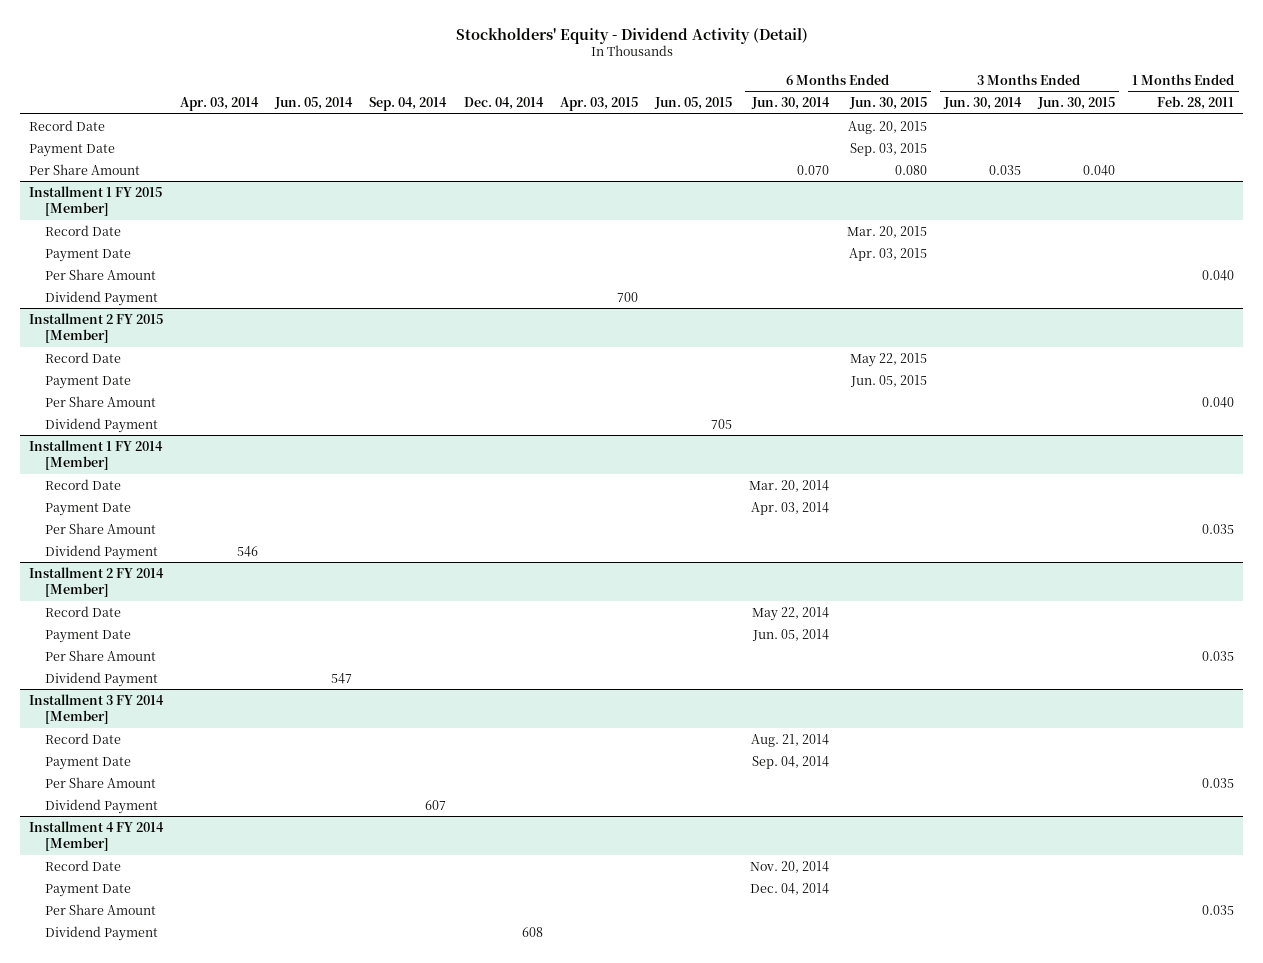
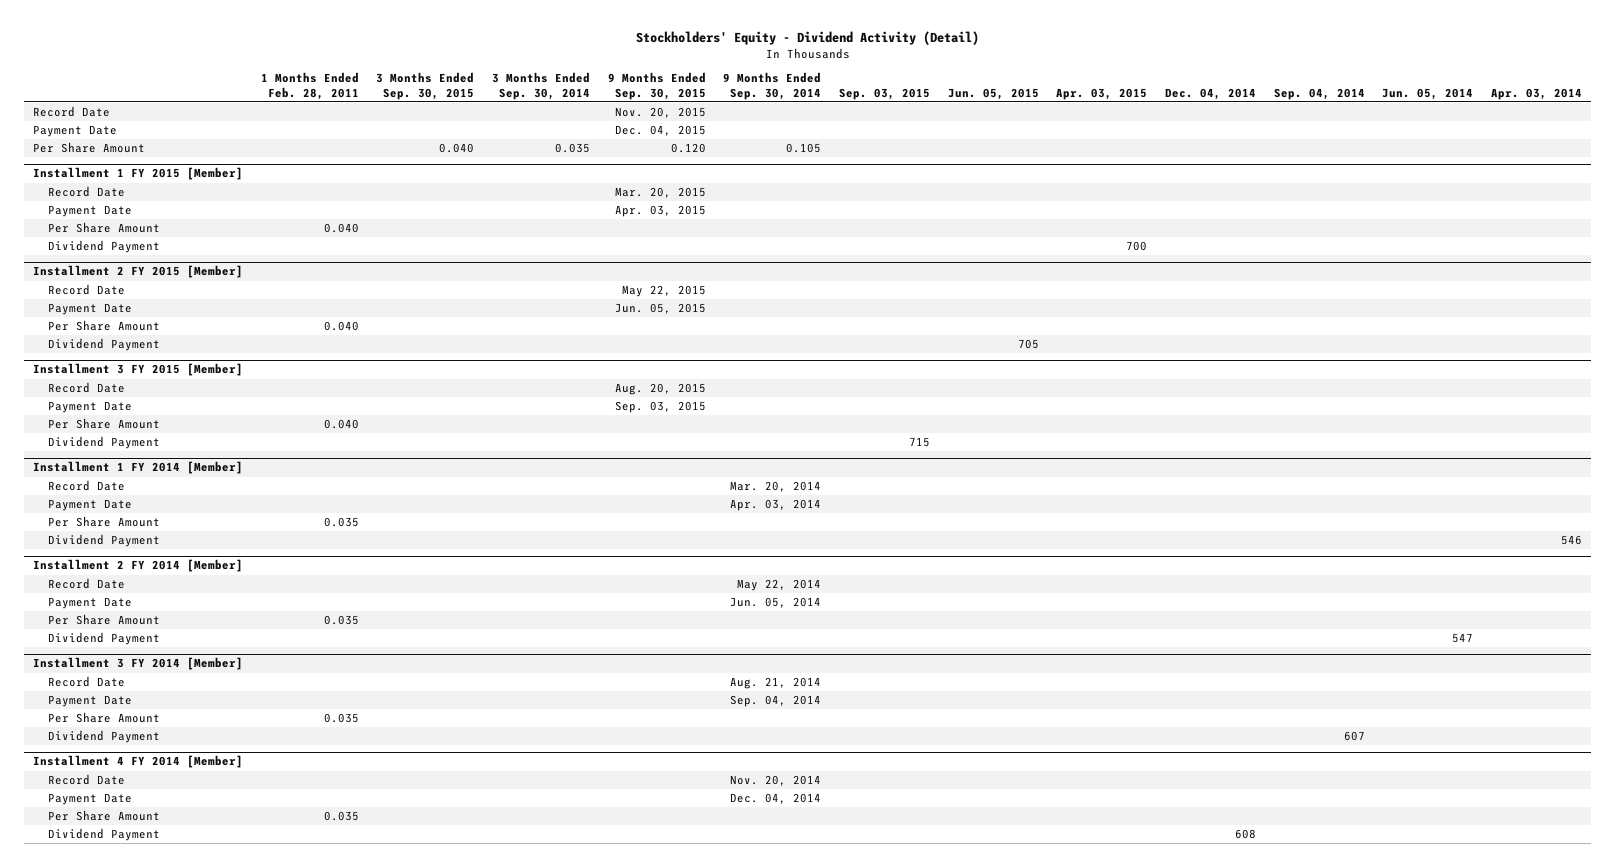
- | Apr. 03, 2014 | Jun. 05, 2014 | Sep. 04, 2014 | Dec. 04, 2014 | Apr. 03, 2015 | Jun. 05, 2015 | 6 Months Ended Jun. 30, 2014 | 6 Months Ended Jun. 30, 2015 | 3 Months Ended Jun. 30, 2014 | 3 Months Ended Jun. 30, 2015 | 1 Months Ended Feb. 28, 2011
+ | 1 Months Ended Feb. 28, 2011 | 3 Months Ended Sep. 30, 2015 | 3 Months Ended Sep. 30, 2014 | 9 Months Ended Sep. 30, 2015 | 9 Months Ended Sep. 30, 2014 | Sep. 03, 2015 | Jun. 05, 2015 | Apr. 03, 2015 | Dec. 04, 2014 | Sep. 04, 2014 | Jun. 05, 2014 | Apr. 03, 2014
+ Installment 3 FY 2015 [Member]
+ Record Date | | | | Aug. 20, 2015 | | | | | | | |
+ Payment Date | | | | Sep. 03, 2015 | | | | | | | |
+ Per Share Amount | 0.040 | | | | | | | | | | |
+ Dividend Payment | | | | | | 715 | | | | | |

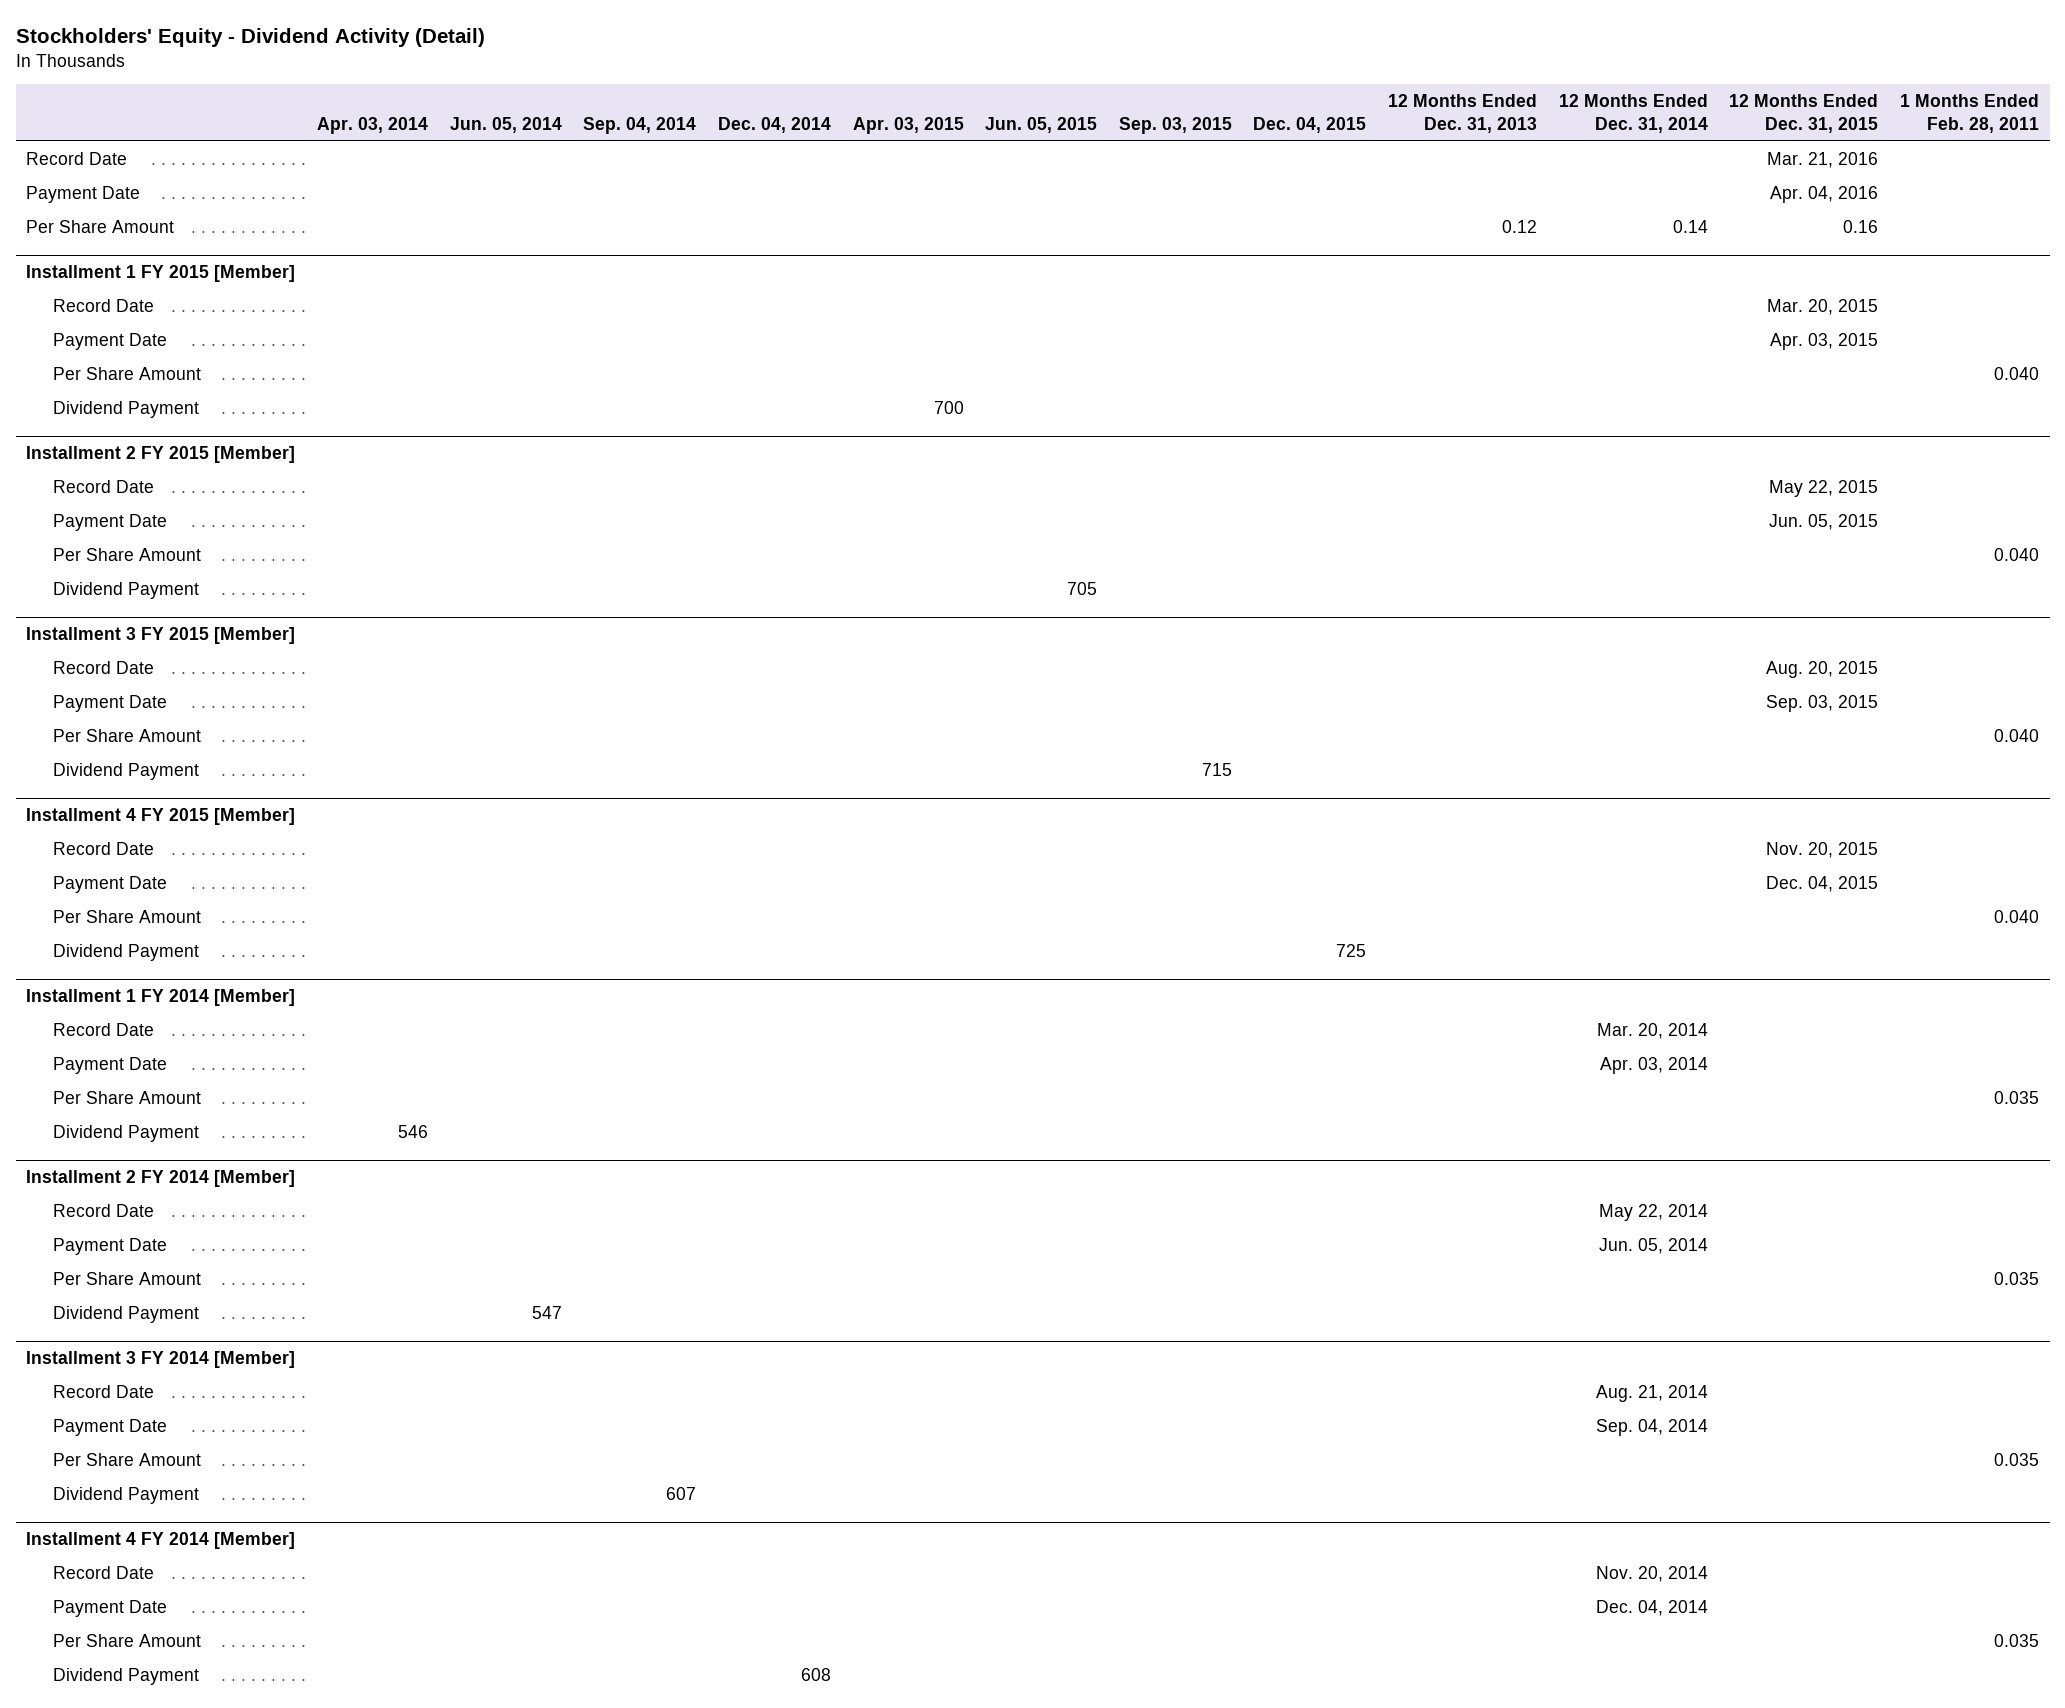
- | 1 Months Ended Feb. 28, 2011 | 3 Months Ended Sep. 30, 2015 | 3 Months Ended Sep. 30, 2014 | 9 Months Ended Sep. 30, 2015 | 9 Months Ended Sep. 30, 2014 | Sep. 03, 2015 | Jun. 05, 2015 | Apr. 03, 2015 | Dec. 04, 2014 | Sep. 04, 2014 | Jun. 05, 2014 | Apr. 03, 2014
+ | Apr. 03, 2014 | Jun. 05, 2014 | Sep. 04, 2014 | Dec. 04, 2014 | Apr. 03, 2015 | Jun. 05, 2015 | Sep. 03, 2015 | Dec. 04, 2015 | 12 Months Ended Dec. 31, 2013 | 12 Months Ended Dec. 31, 2014 | 12 Months Ended Dec. 31, 2015 | 1 Months Ended Feb. 28, 2011
+ Installment 4 FY 2015 [Member]
+ Record Date | | | | | | | | | | | Nov. 20, 2015 |
+ Payment Date | | | | | | | | | | | Dec. 04, 2015 |
+ Per Share Amount | | | | | | | | | | | | 0.040
+ Dividend Payment | | | | | | | | 725 | | | |

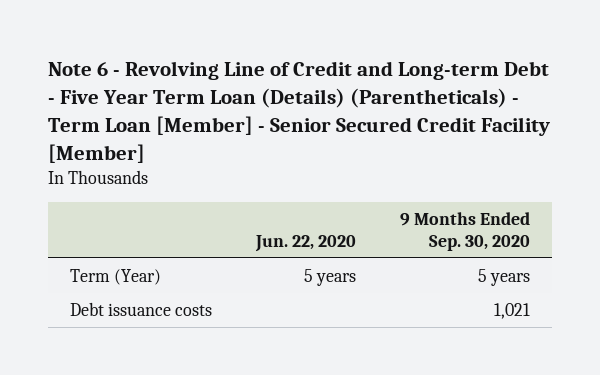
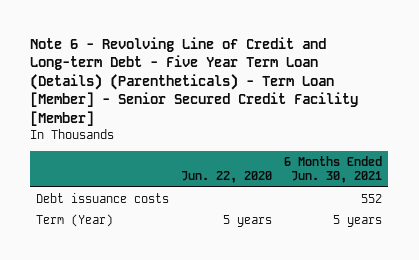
- | Jun. 22, 2020 | 9 Months Ended Sep. 30, 2020
+ | Jun. 22, 2020 | 6 Months Ended Jun. 30, 2021
moved down: Term (Year) | 5 years | 5 years

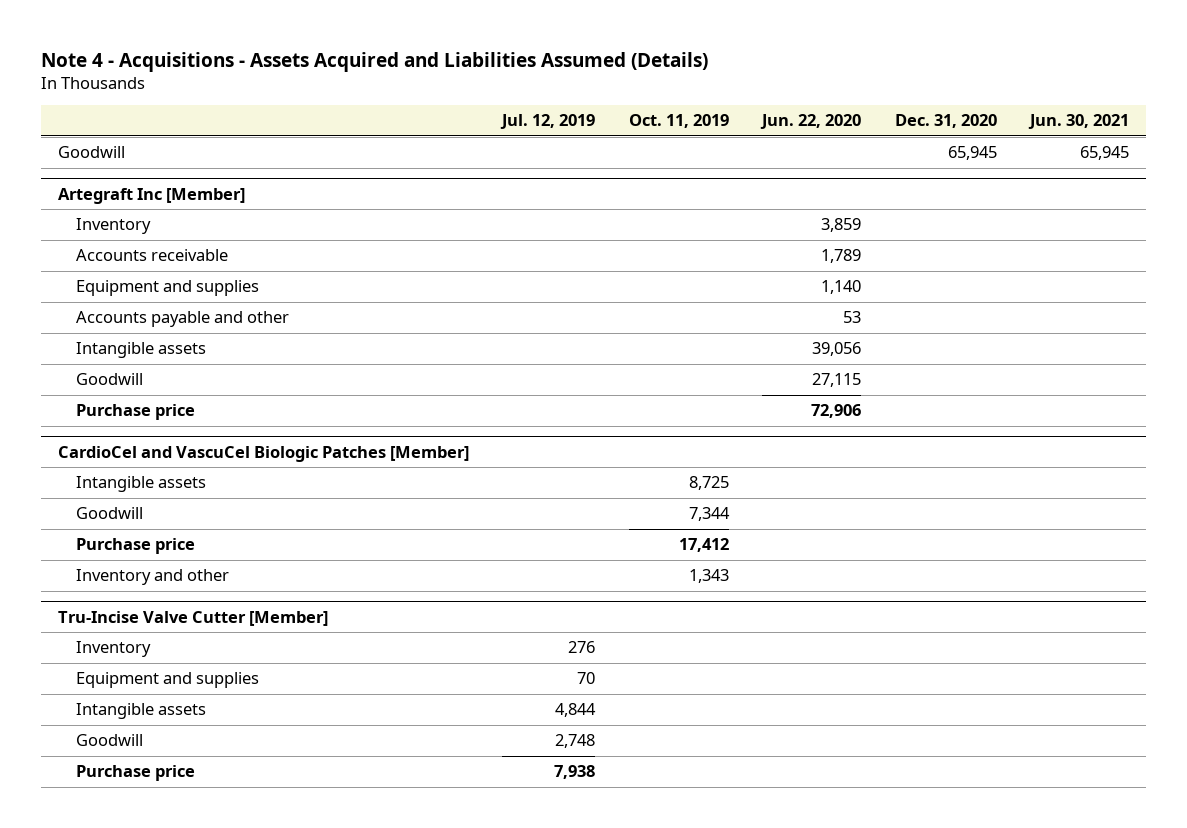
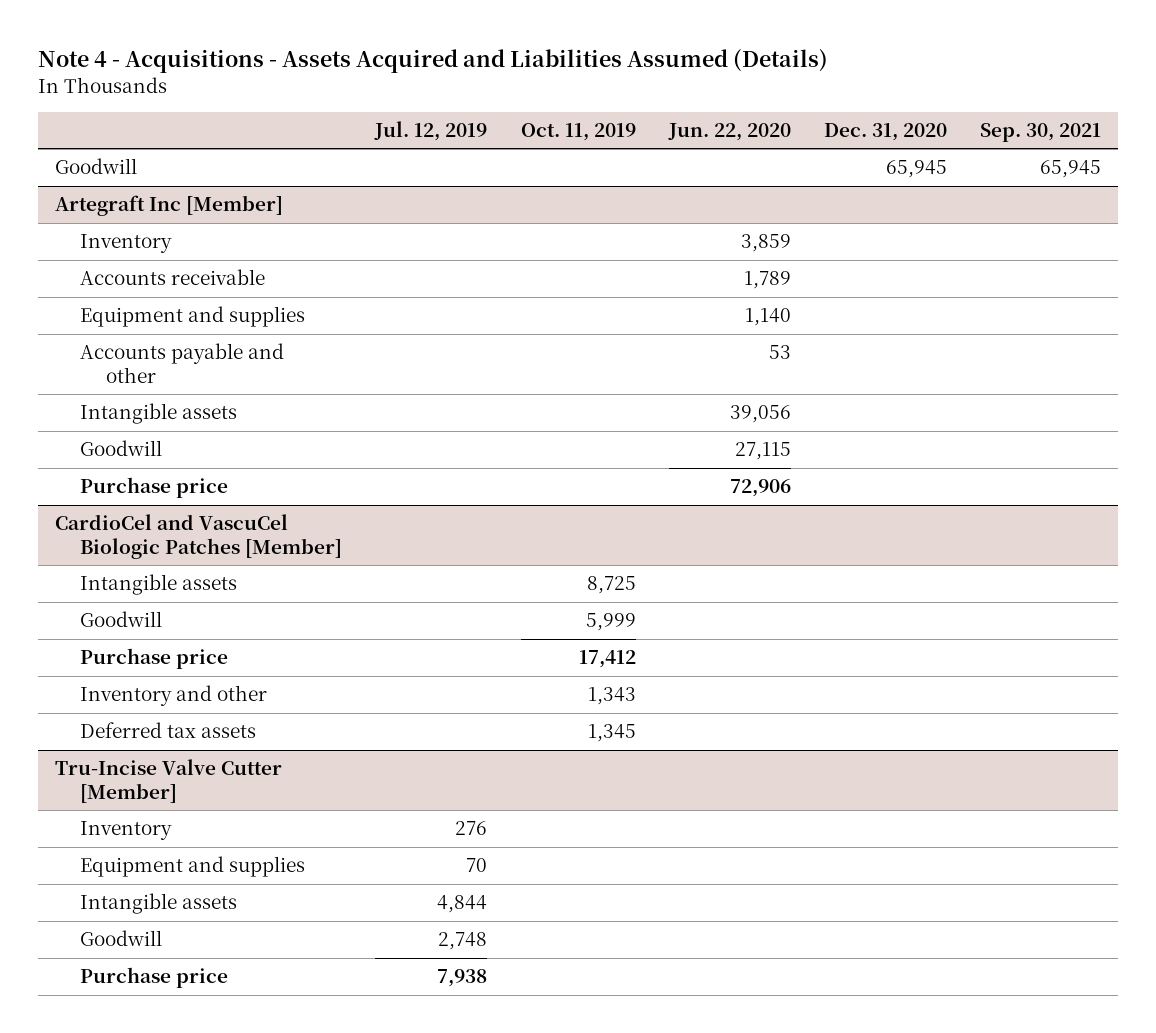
- | Jul. 12, 2019 | Oct. 11, 2019 | Jun. 22, 2020 | Dec. 31, 2020 | Jun. 30, 2021
+ | Jul. 12, 2019 | Oct. 11, 2019 | Jun. 22, 2020 | Dec. 31, 2020 | Sep. 30, 2021
@ CardioCel and VascuCel Biologic Patches [Member]
- Goodwill | | 7,344 | | |
+ Goodwill | | 5,999 | | |
+ Deferred tax assets | | 1,345 | | |

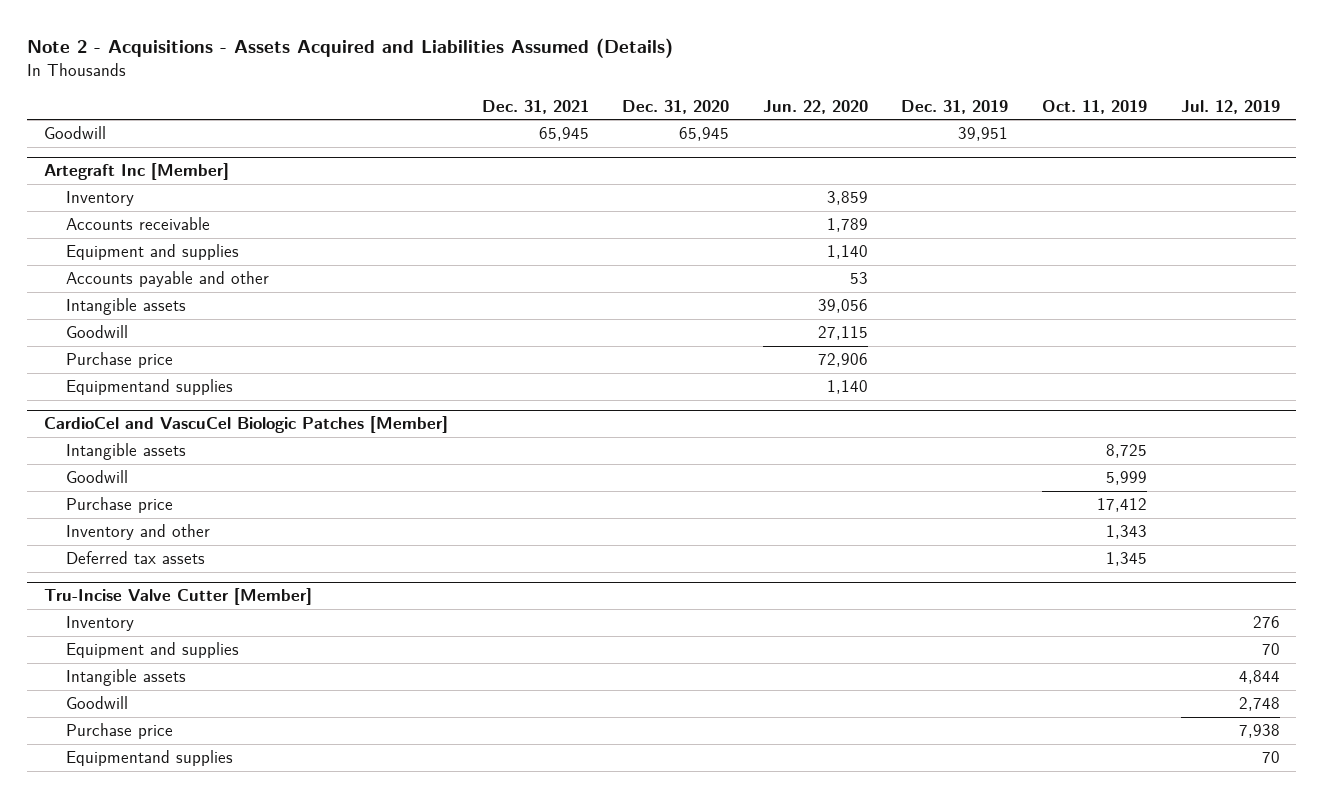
- Note 4 - Acquisitions - Assets Acquired and Liabilities Assumed (Details)
+ Note 2 - Acquisitions - Assets Acquired and Liabilities Assumed (Details)
- | Jul. 12, 2019 | Oct. 11, 2019 | Jun. 22, 2020 | Dec. 31, 2020 | Sep. 30, 2021
+ | Dec. 31, 2021 | Dec. 31, 2020 | Jun. 22, 2020 | Dec. 31, 2019 | Oct. 11, 2019 | Jul. 12, 2019
@ Artegraft Inc [Member]
+ Equipmentand supplies | | | 1,140 | | |
@ Tru-Incise Valve Cutter [Member]
+ Equipmentand supplies | | | | | | 70

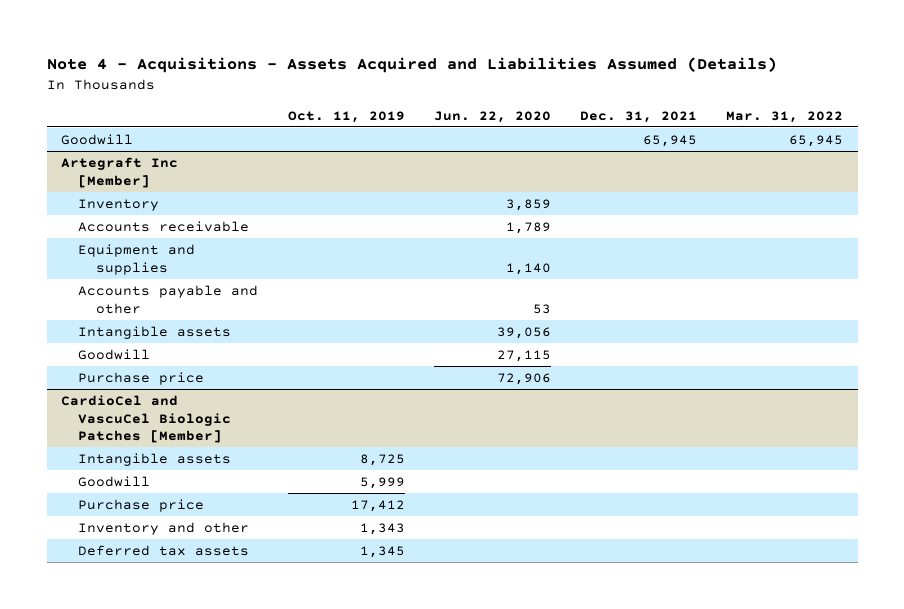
- Note 2 - Acquisitions - Assets Acquired and Liabilities Assumed (Details)
+ Note 4 - Acquisitions - Assets Acquired and Liabilities Assumed (Details)
- | Dec. 31, 2021 | Dec. 31, 2020 | Jun. 22, 2020 | Dec. 31, 2019 | Oct. 11, 2019 | Jul. 12, 2019
+ | Oct. 11, 2019 | Jun. 22, 2020 | Dec. 31, 2021 | Mar. 31, 2022
@ Artegraft Inc [Member]
- Equipmentand supplies | | | 1,140 | | |
- Tru-Incise Valve Cutter [Member]
- Inventory | | | | | | 276
- Equipment and supplies | | | | | | 70
- Intangible assets | | | | | | 4,844
- Goodwill | | | | | | 2,748
- Purchase price | | | | | | 7,938
- Equipmentand supplies | | | | | | 70

